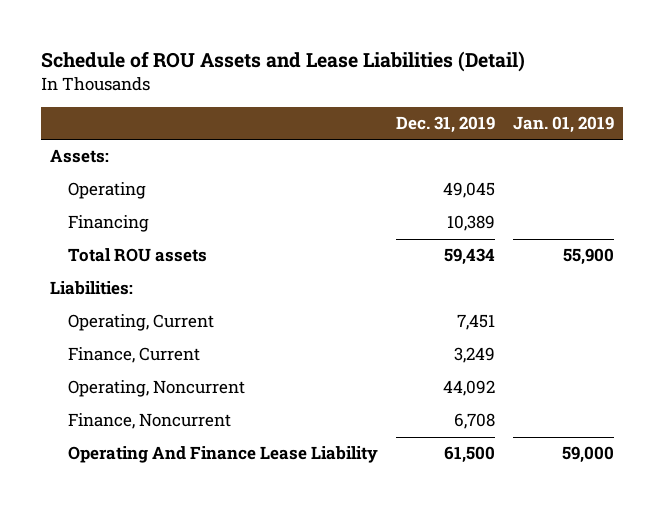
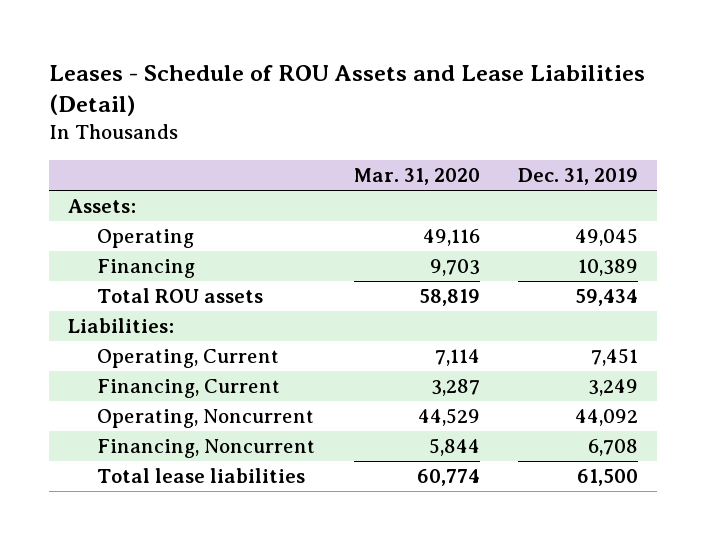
- Schedule of ROU Assets and Lease Liabilities (Detail)
+ Leases - Schedule of ROU Assets and Lease Liabilities (Detail)
- | Dec. 31, 2019 | Jan. 01, 2019
+ | Mar. 31, 2020 | Dec. 31, 2019
- Finance, Current | 3,249 |
+ Financing, Current | 3,287 | 3,249
- Finance, Noncurrent | 6,708 |
- Operating And Finance Lease Liability | 61,500 | 59,000
+ Financing, Noncurrent | 5,844 | 6,708
+ Total lease liabilities | 60,774 | 61,500

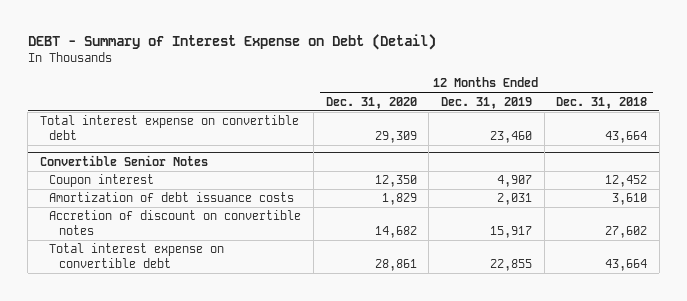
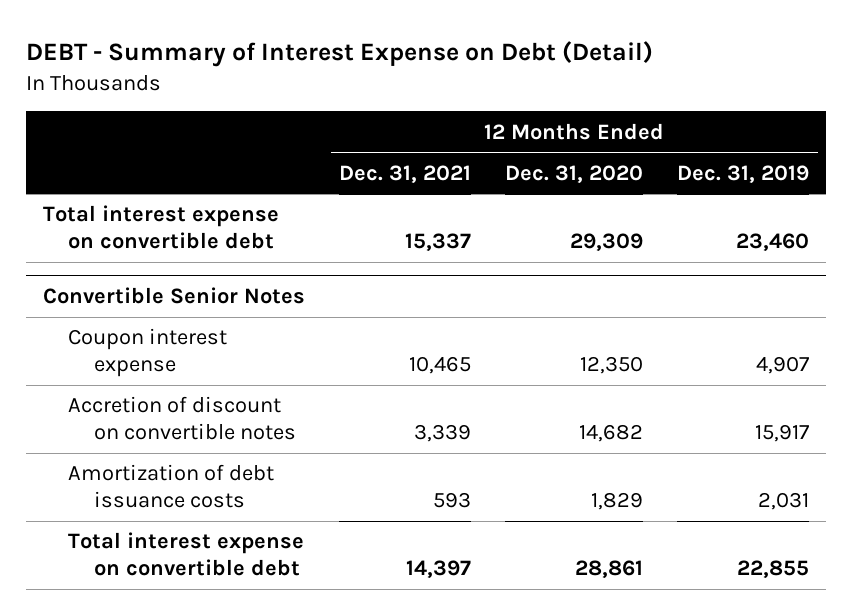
- | 12 Months Ended Dec. 31, 2020 | 12 Months Ended Dec. 31, 2019 | 12 Months Ended Dec. 31, 2018
+ | 12 Months Ended Dec. 31, 2021 | 12 Months Ended Dec. 31, 2020 | 12 Months Ended Dec. 31, 2019
@ Convertible Senior Notes
- Coupon interest | 12,350 | 4,907 | 12,452
+ Coupon interest expense | 10,465 | 12,350 | 4,907
moved down: Amortization of debt issuance costs | 593 | 1,829 | 2,031

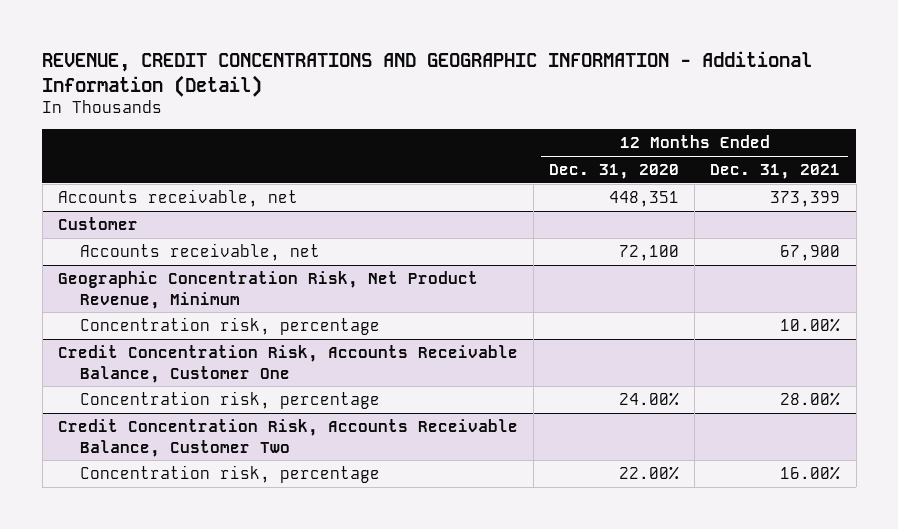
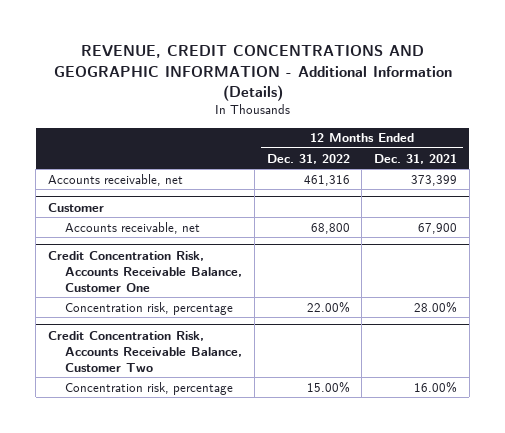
- REVENUE, CREDIT CONCENTRATIONS AND GEOGRAPHIC INFORMATION - Additional Information (Detail)
+ REVENUE, CREDIT CONCENTRATIONS AND GEOGRAPHIC INFORMATION - Additional Information (Details)
- | 12 Months Ended Dec. 31, 2020 | 12 Months Ended Dec. 31, 2021
+ | 12 Months Ended Dec. 31, 2022 | 12 Months Ended Dec. 31, 2021
- Geographic Concentration Risk, Net Product Revenue, Minimum
- Concentration risk, percentage | | 10.00%

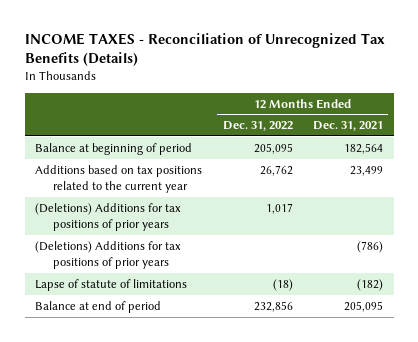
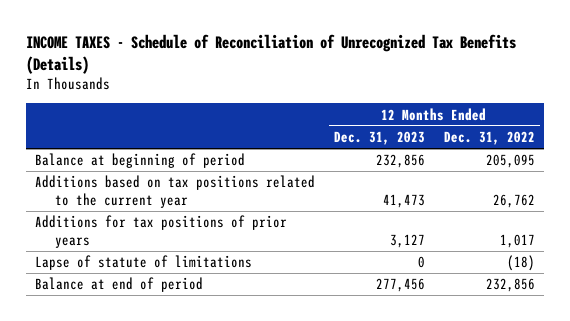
- INCOME TAXES - Reconciliation of Unrecognized Tax Benefits (Details)
+ INCOME TAXES - Schedule of Reconciliation of Unrecognized Tax Benefits (Details)
- | 12 Months Ended Dec. 31, 2022 | 12 Months Ended Dec. 31, 2021
+ | 12 Months Ended Dec. 31, 2023 | 12 Months Ended Dec. 31, 2022
- (Deletions) Additions for tax positions of prior years | 1,017 |
- (Deletions) Additions for tax positions of prior years | | (786)
+ Additions for tax positions of prior years | 3,127 | 1,017

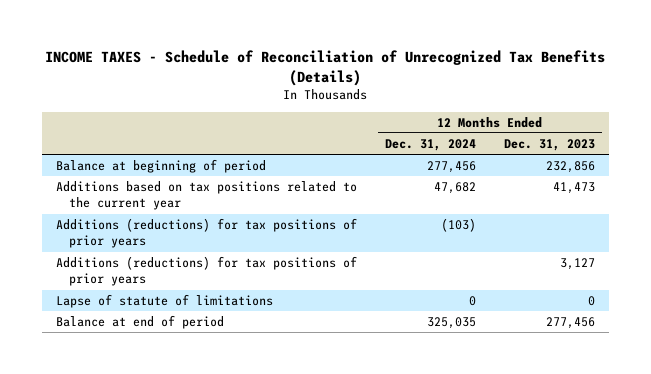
- | 12 Months Ended Dec. 31, 2023 | 12 Months Ended Dec. 31, 2022
+ | 12 Months Ended Dec. 31, 2024 | 12 Months Ended Dec. 31, 2023
- Additions for tax positions of prior years | 3,127 | 1,017
+ Additions (reductions) for tax positions of prior years | (103) |
+ Additions (reductions) for tax positions of prior years | | 3,127

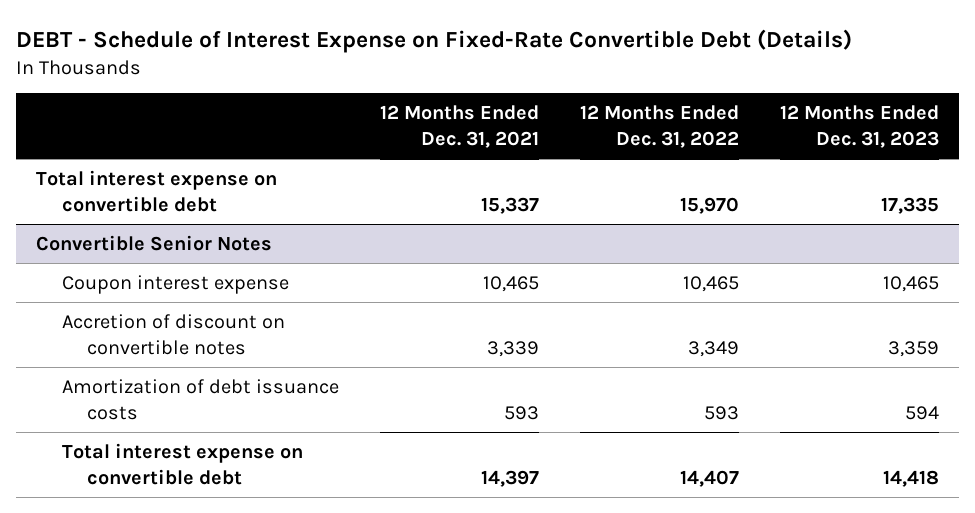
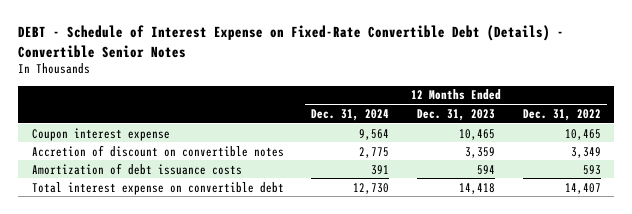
- DEBT - Schedule of Interest Expense on Fixed-Rate Convertible Debt (Details)
+ DEBT - Schedule of Interest Expense on Fixed-Rate Convertible Debt (Details) - Convertible Senior Notes
- | 12 Months Ended Dec. 31, 2021 | 12 Months Ended Dec. 31, 2022 | 12 Months Ended Dec. 31, 2023
+ | 12 Months Ended Dec. 31, 2024 | 12 Months Ended Dec. 31, 2023 | 12 Months Ended Dec. 31, 2022
- Total interest expense on convertible debt | 15,337 | 15,970 | 17,335
- Convertible Senior Notes

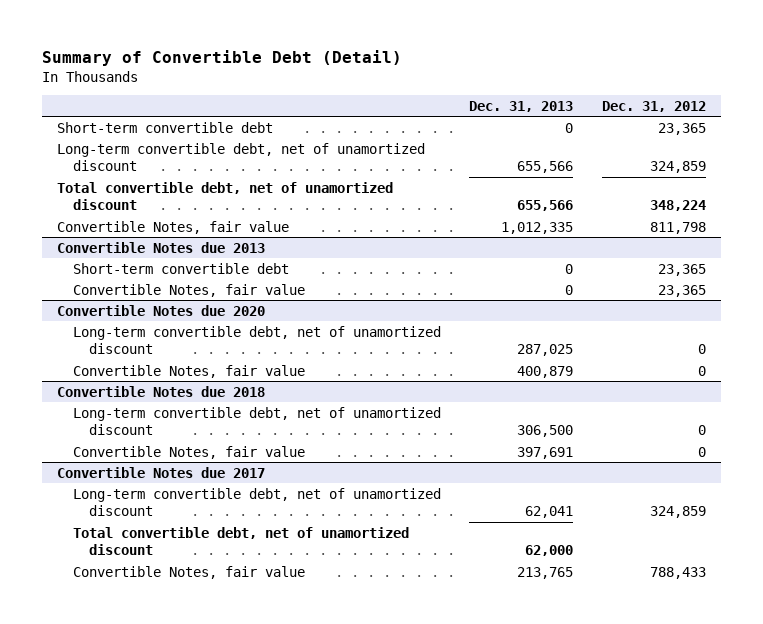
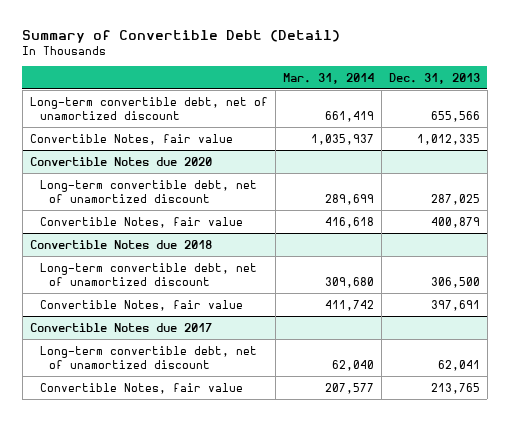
- | Dec. 31, 2013 | Dec. 31, 2012
+ | Mar. 31, 2014 | Dec. 31, 2013
- Short-term convertible debt | 0 | 23,365
- Total convertible debt, net of unamortized discount | 655,566 | 348,224
- Convertible Notes due 2013
- Short-term convertible debt | 0 | 23,365
- Convertible Notes, fair value | 0 | 23,365
@ Convertible Notes due 2017
- Total convertible debt, net of unamortized discount | 62,000 |

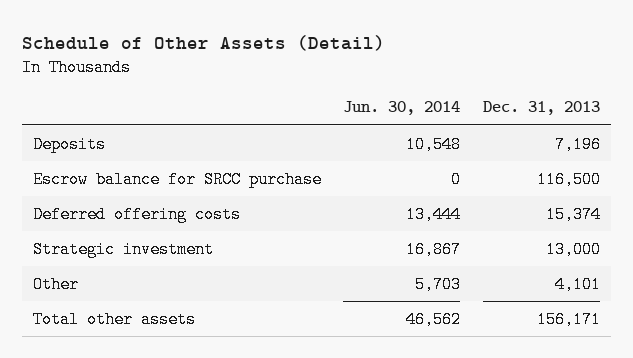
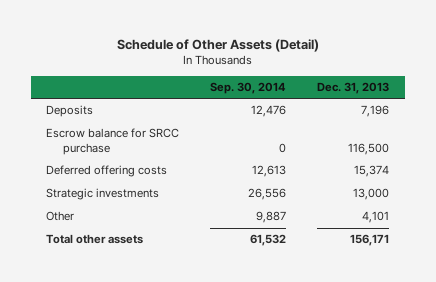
- | Jun. 30, 2014 | Dec. 31, 2013
+ | Sep. 30, 2014 | Dec. 31, 2013
- Strategic investment | 16,867 | 13,000
+ Strategic investments | 26,556 | 13,000

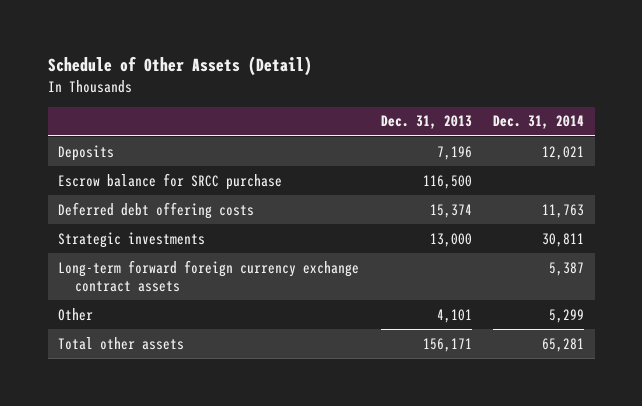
- | Sep. 30, 2014 | Dec. 31, 2013
+ | Dec. 31, 2013 | Dec. 31, 2014
- Deferred offering costs | 12,613 | 15,374
+ Deferred debt offering costs | 15,374 | 11,763
+ Long-term forward foreign currency exchange contract assets | | 5,387

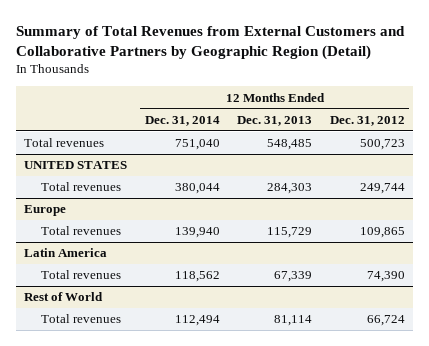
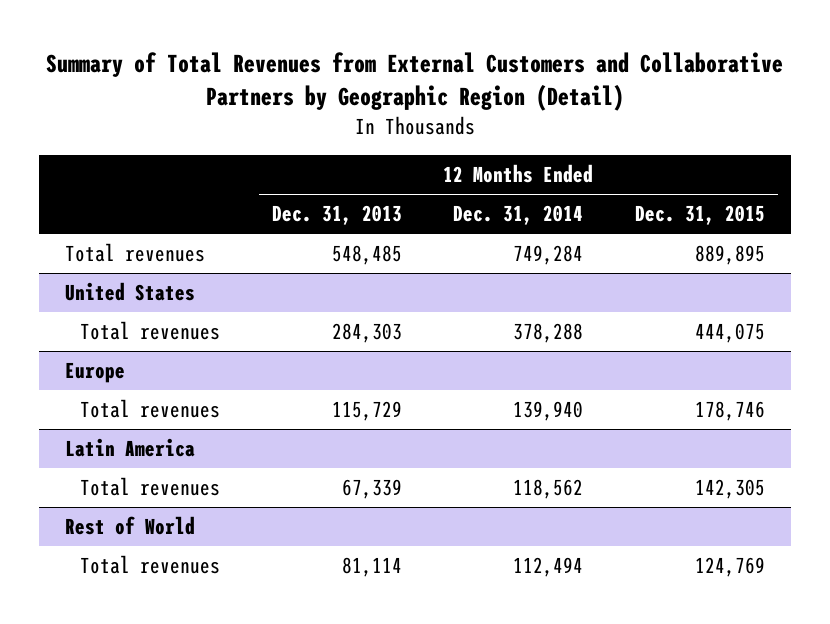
- | 12 Months Ended Dec. 31, 2014 | 12 Months Ended Dec. 31, 2013 | 12 Months Ended Dec. 31, 2012
+ | 12 Months Ended Dec. 31, 2013 | 12 Months Ended Dec. 31, 2014 | 12 Months Ended Dec. 31, 2015
- Total revenues | 751,040 | 548,485 | 500,723
- UNITED STATES
- Total revenues | 380,044 | 284,303 | 249,744
+ Total revenues | 548,485 | 749,284 | 889,895
+ United States
+ Total revenues | 284,303 | 378,288 | 444,075

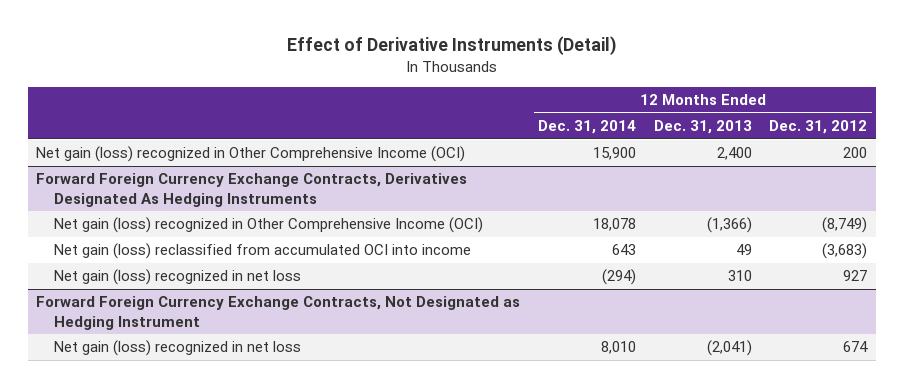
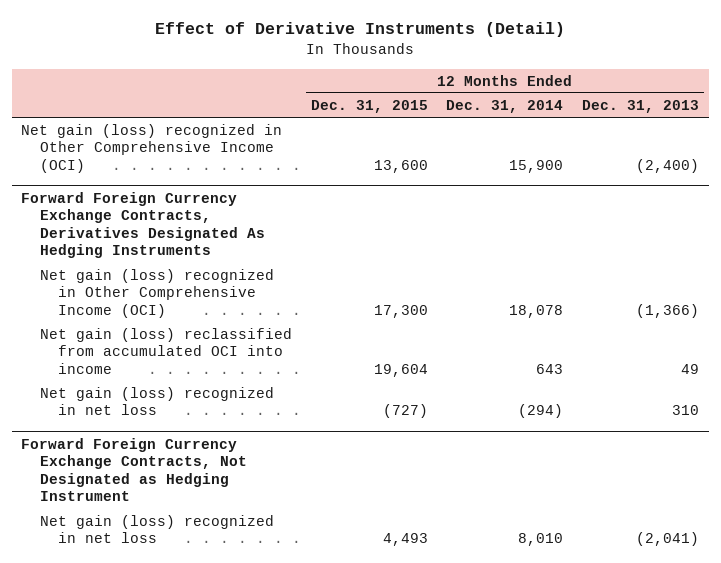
- | 12 Months Ended Dec. 31, 2014 | 12 Months Ended Dec. 31, 2013 | 12 Months Ended Dec. 31, 2012
+ | 12 Months Ended Dec. 31, 2015 | 12 Months Ended Dec. 31, 2014 | 12 Months Ended Dec. 31, 2013
- Net gain (loss) recognized in Other Comprehensive Income (OCI) | 15,900 | 2,400 | 200
+ Net gain (loss) recognized in Other Comprehensive Income (OCI) | 13,600 | 15,900 | (2,400)

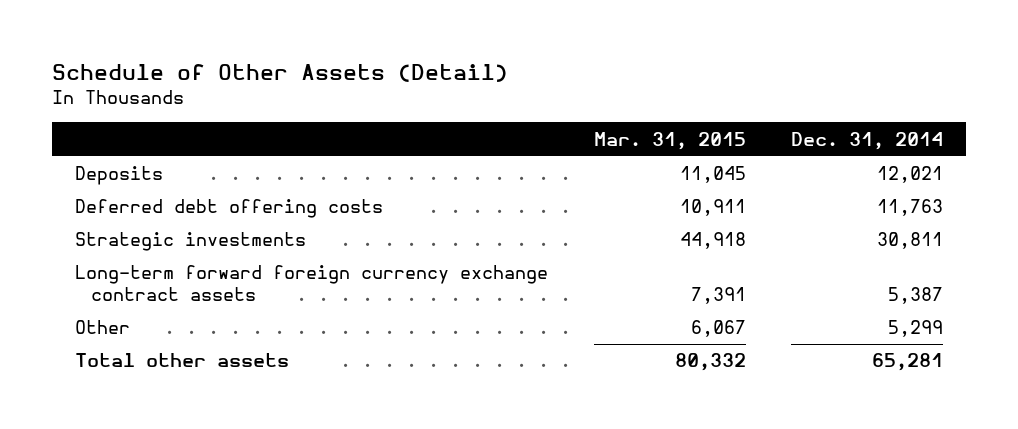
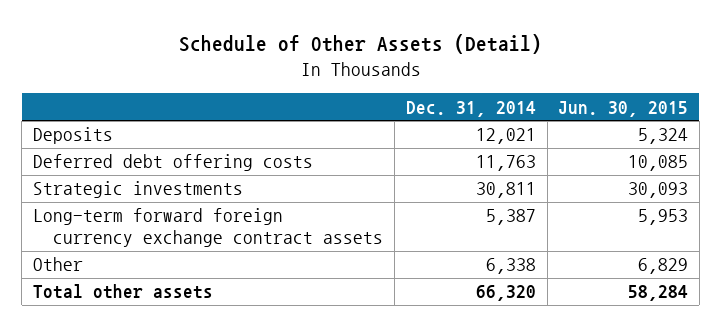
- | Mar. 31, 2015 | Dec. 31, 2014
+ | Dec. 31, 2014 | Jun. 30, 2015
- Other | 6,067 | 5,299
- Total other assets | 80,332 | 65,281
+ Other | 6,338 | 6,829
+ Total other assets | 66,320 | 58,284

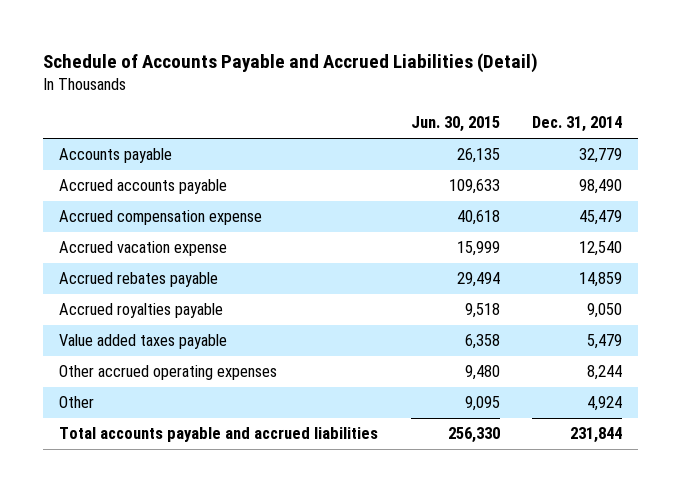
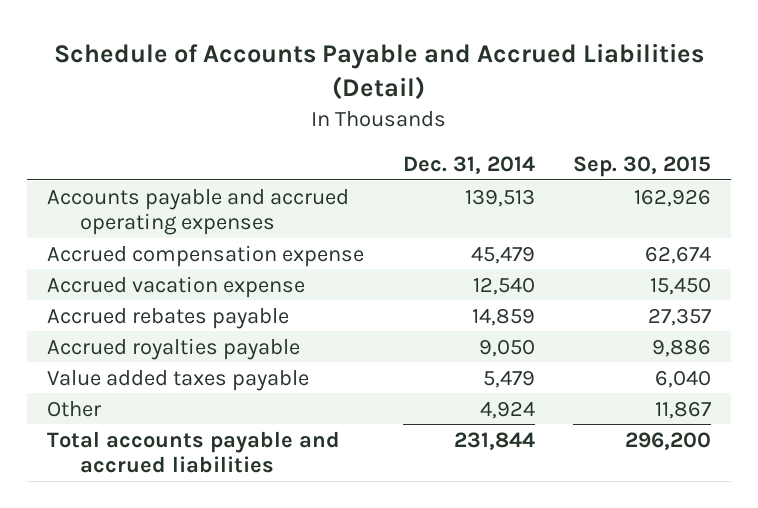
- | Jun. 30, 2015 | Dec. 31, 2014
+ | Dec. 31, 2014 | Sep. 30, 2015
- Accounts payable | 26,135 | 32,779
- Accrued accounts payable | 109,633 | 98,490
+ Accounts payable and accrued operating expenses | 139,513 | 162,926
- Other accrued operating expenses | 9,480 | 8,244

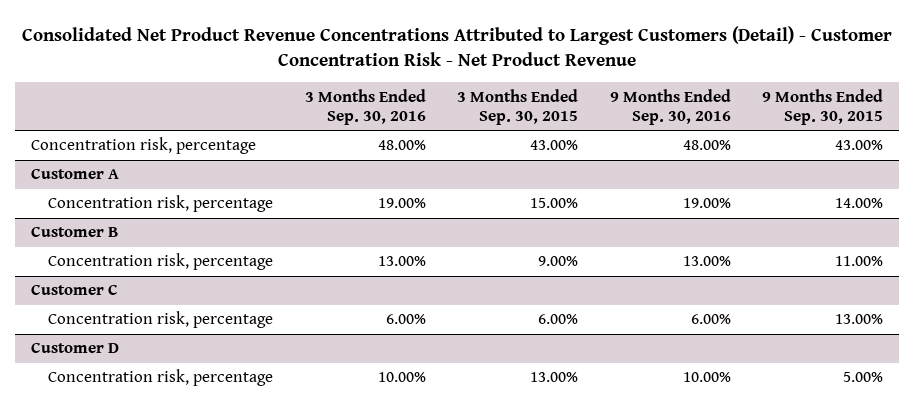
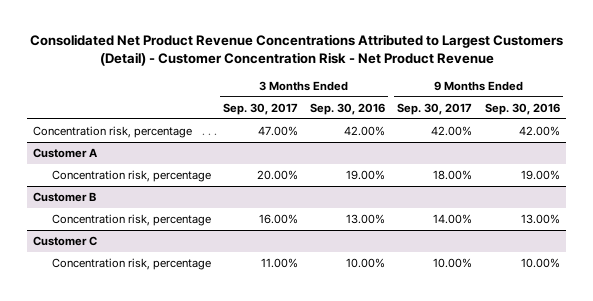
- | 3 Months Ended Sep. 30, 2016 | 3 Months Ended Sep. 30, 2015 | 9 Months Ended Sep. 30, 2016 | 9 Months Ended Sep. 30, 2015
+ | 3 Months Ended Sep. 30, 2017 | 3 Months Ended Sep. 30, 2016 | 9 Months Ended Sep. 30, 2017 | 9 Months Ended Sep. 30, 2016
- Concentration risk, percentage | 48.00% | 43.00% | 48.00% | 43.00%
+ Concentration risk, percentage | 47.00% | 42.00% | 42.00% | 42.00%
@ Customer C
- Concentration risk, percentage | 6.00% | 6.00% | 6.00% | 13.00%
- Customer D

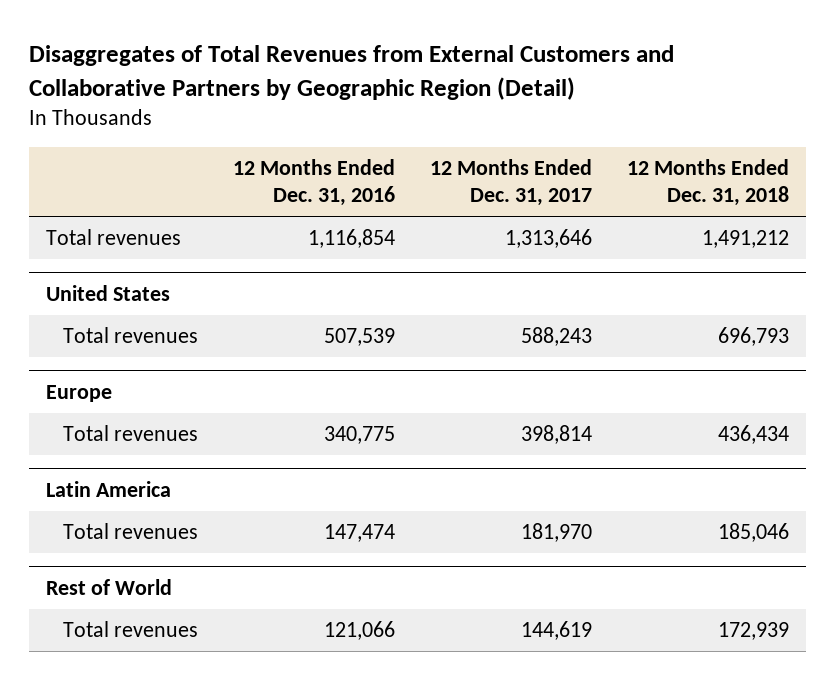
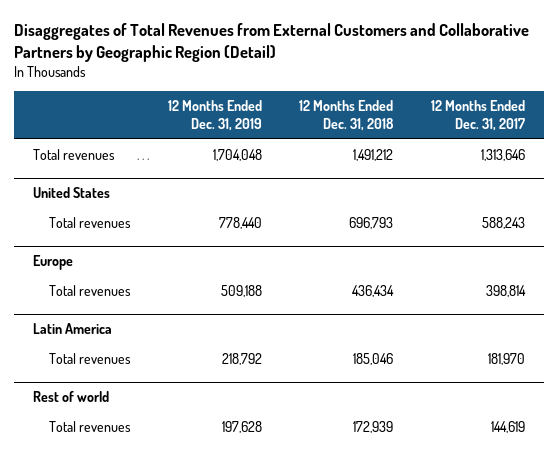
- | 12 Months Ended Dec. 31, 2016 | 12 Months Ended Dec. 31, 2017 | 12 Months Ended Dec. 31, 2018
+ | 12 Months Ended Dec. 31, 2019 | 12 Months Ended Dec. 31, 2018 | 12 Months Ended Dec. 31, 2017
- Rest of World
+ Rest of world

